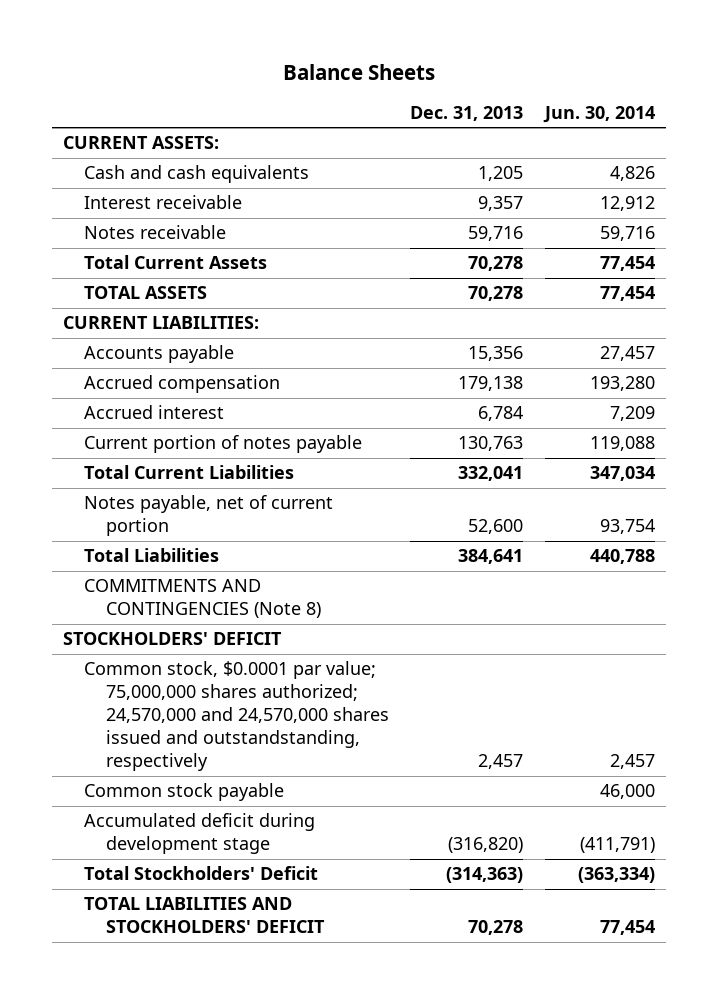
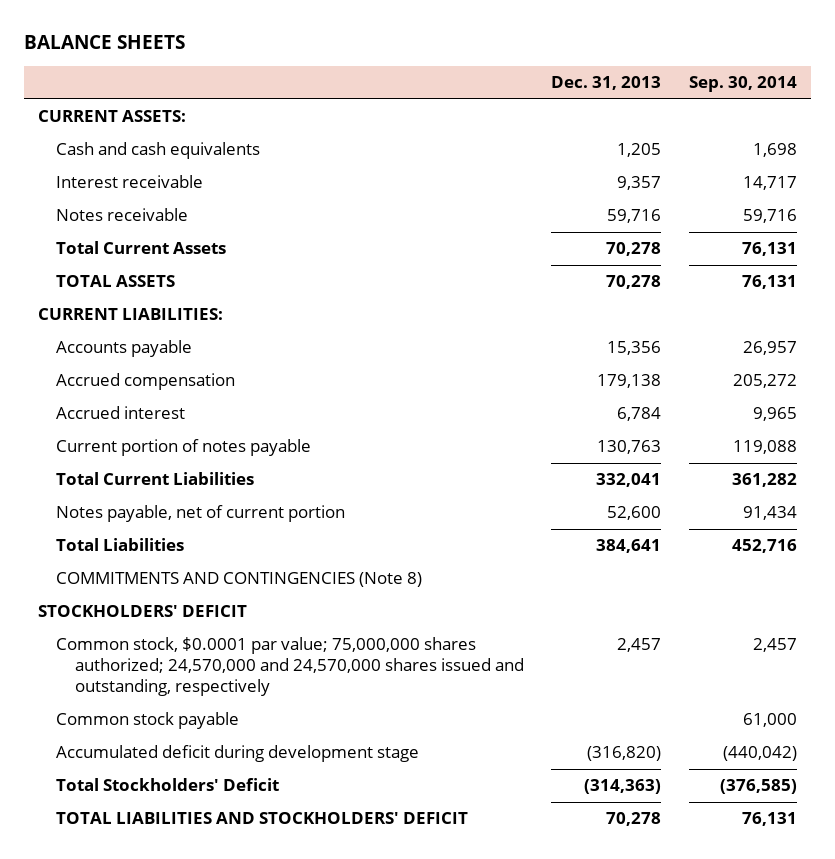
- Balance Sheets
+ BALANCE SHEETS
- | Dec. 31, 2013 | Jun. 30, 2014
+ | Dec. 31, 2013 | Sep. 30, 2014
- Common stock, $0.0001 par value; 75,000,000 shares authorized; 24,570,000 and 24,570,000 shares issued and outstandstanding, respectively | 2,457 | 2,457
+ Common stock, $0.0001 par value; 75,000,000 shares authorized; 24,570,000 and 24,570,000 shares issued and outstanding, respectively | 2,457 | 2,457

